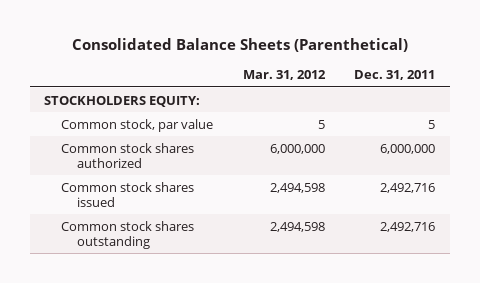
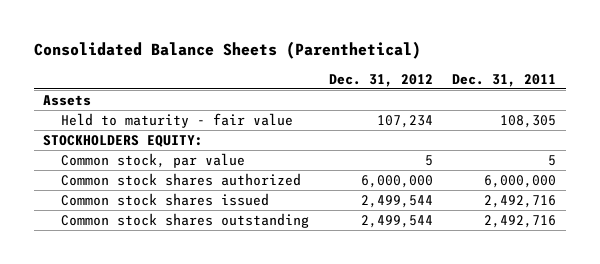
- | Mar. 31, 2012 | Dec. 31, 2011
+ | Dec. 31, 2012 | Dec. 31, 2011
+ Assets
+ Held to maturity - fair value | 107,234 | 108,305

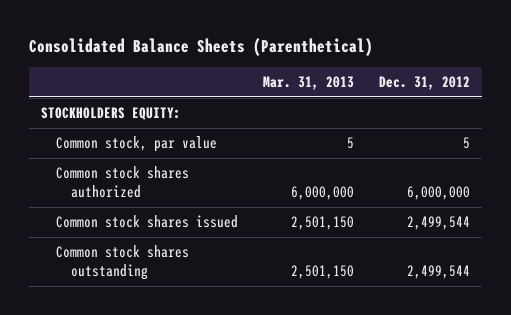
- | Dec. 31, 2012 | Dec. 31, 2011
+ | Mar. 31, 2013 | Dec. 31, 2012
- Assets
- Held to maturity - fair value | 107,234 | 108,305

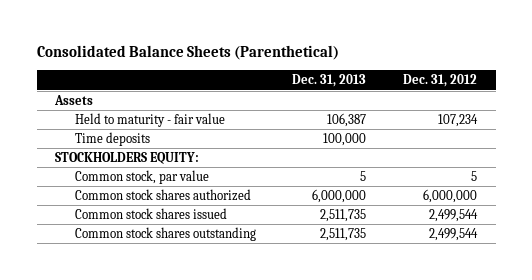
- | Mar. 31, 2013 | Dec. 31, 2012
+ | Dec. 31, 2013 | Dec. 31, 2012
+ Assets
+ Held to maturity - fair value | 106,387 | 107,234
+ Time deposits | 100,000 |

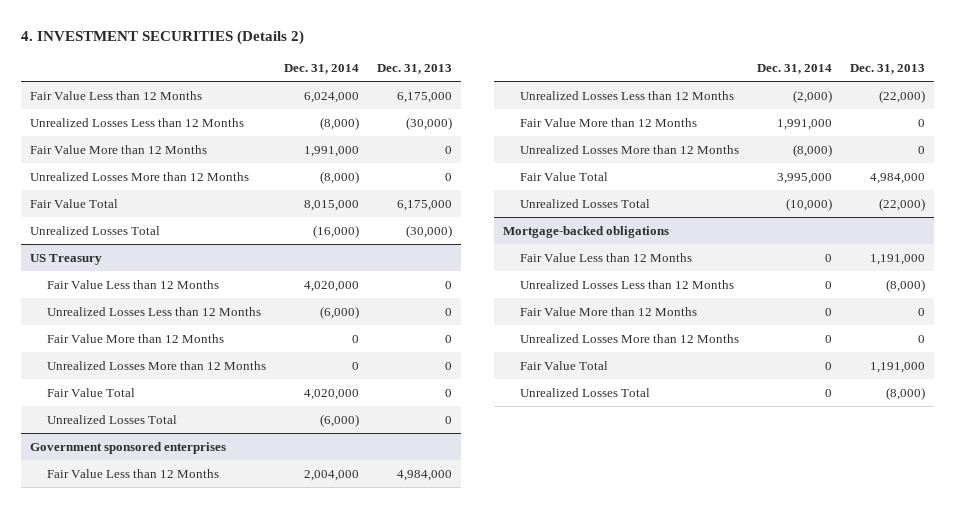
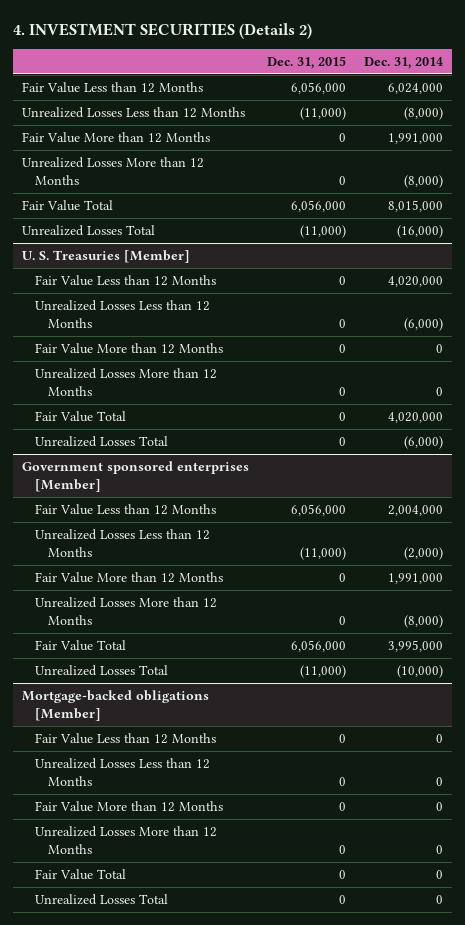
- | Dec. 31, 2014 | Dec. 31, 2013
+ | Dec. 31, 2015 | Dec. 31, 2014
- US Treasury
+ U. S. Treasuries [Member]
- Government sponsored enterprises
+ Government sponsored enterprises [Member]
- Mortgage-backed obligations
+ Mortgage-backed obligations [Member]

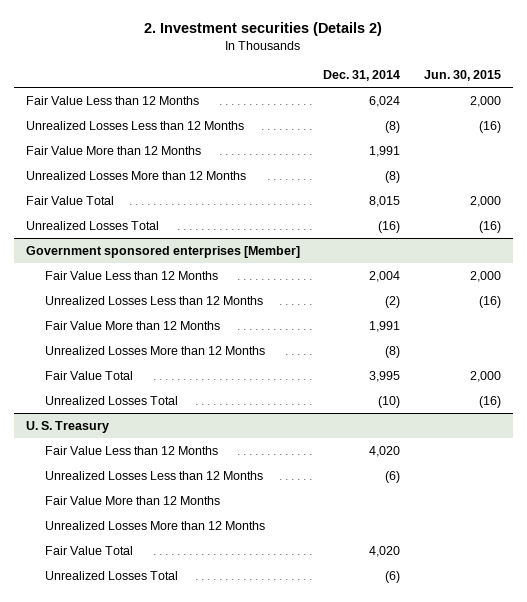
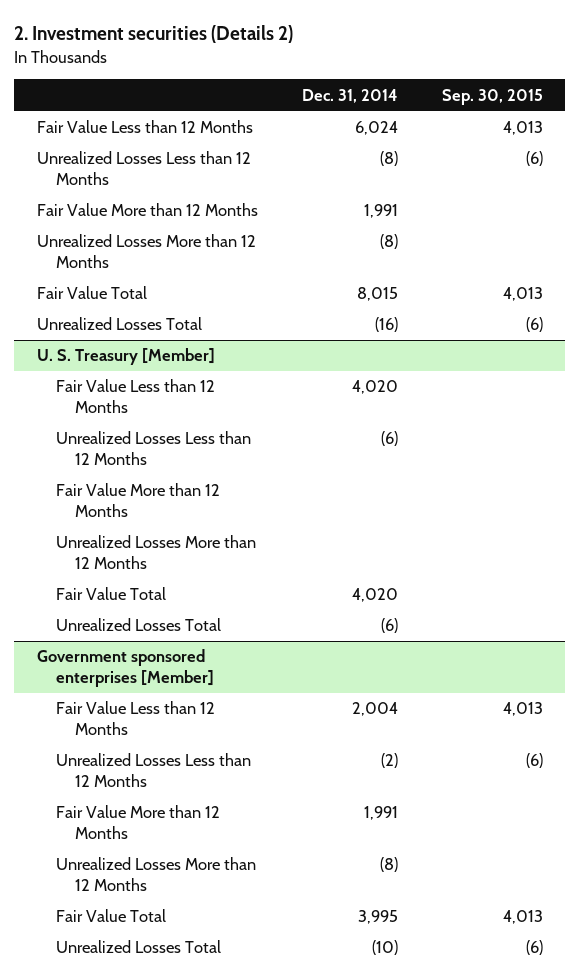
- | Dec. 31, 2014 | Jun. 30, 2015
+ | Dec. 31, 2014 | Sep. 30, 2015
+ U. S. Treasury [Member]
+ Fair Value Less than 12 Months | 4,020 |
+ Unrealized Losses Less than 12 Months | (6) |
+ Fair Value More than 12 Months
+ Unrealized Losses More than 12 Months
+ Fair Value Total | 4,020 |
+ Unrealized Losses Total | (6) |
- U. S. Treasury
- Fair Value Less than 12 Months | 4,020 |
- Unrealized Losses Less than 12 Months | (6) |
- Fair Value More than 12 Months
- Unrealized Losses More than 12 Months
- Fair Value Total | 4,020 |
- Unrealized Losses Total | (6) |

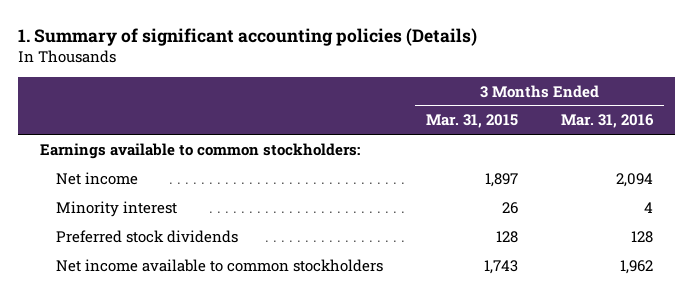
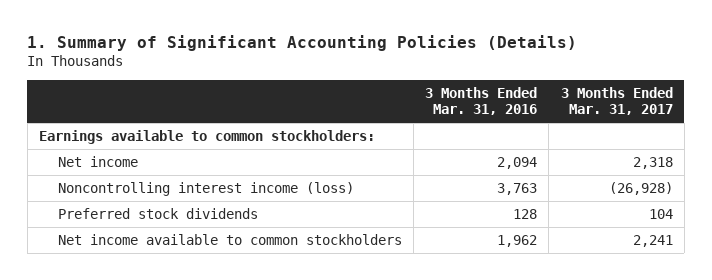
- 1. Summary of significant accounting policies (Details)
+ 1. Summary of Significant Accounting Policies (Details)
- | 3 Months Ended Mar. 31, 2015 | 3 Months Ended Mar. 31, 2016
+ | 3 Months Ended Mar. 31, 2016 | 3 Months Ended Mar. 31, 2017
- Minority interest | 26 | 4
+ Noncontrolling interest income (loss) | 3,763 | (26,928)

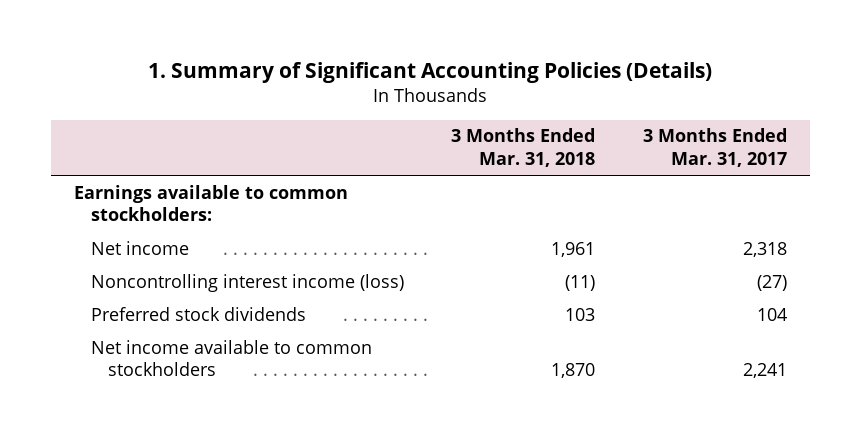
- | 3 Months Ended Mar. 31, 2016 | 3 Months Ended Mar. 31, 2017
+ | 3 Months Ended Mar. 31, 2018 | 3 Months Ended Mar. 31, 2017
- Noncontrolling interest income (loss) | 3,763 | (26,928)
+ Noncontrolling interest income (loss) | (11) | (27)

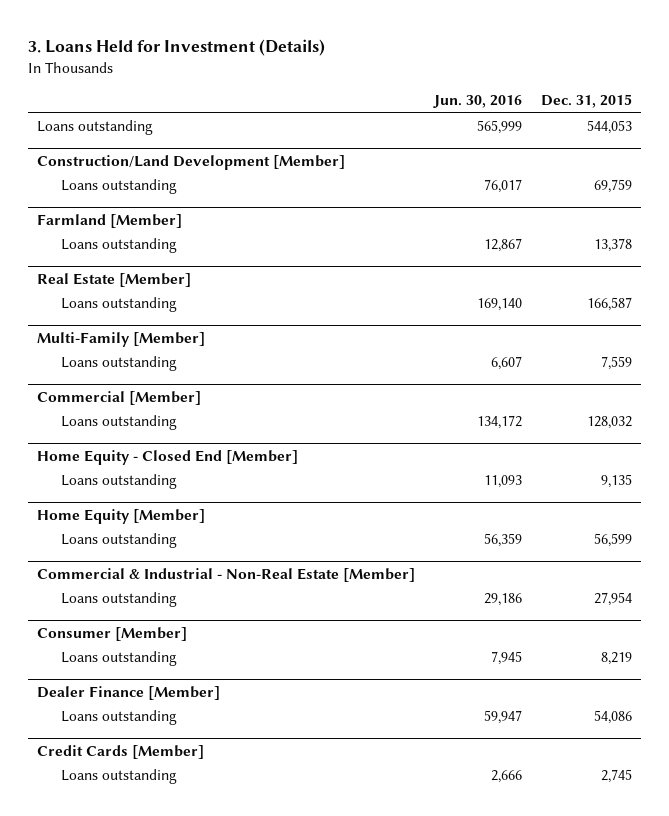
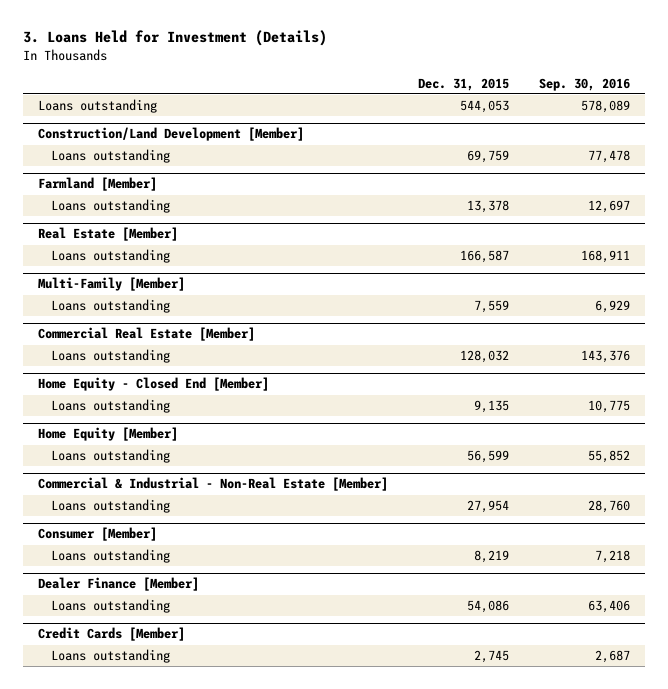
- | Jun. 30, 2016 | Dec. 31, 2015
+ | Dec. 31, 2015 | Sep. 30, 2016
- Commercial [Member]
+ Commercial Real Estate [Member]

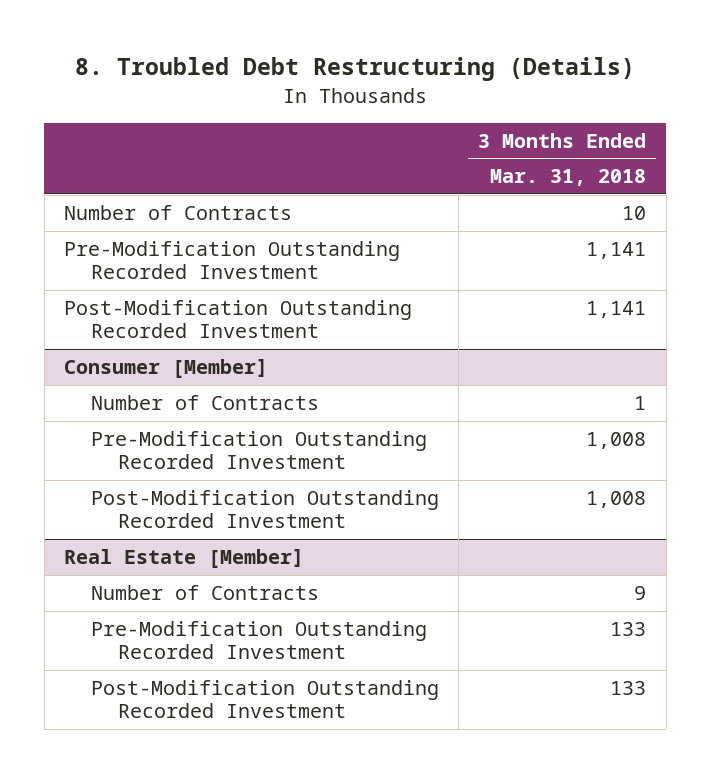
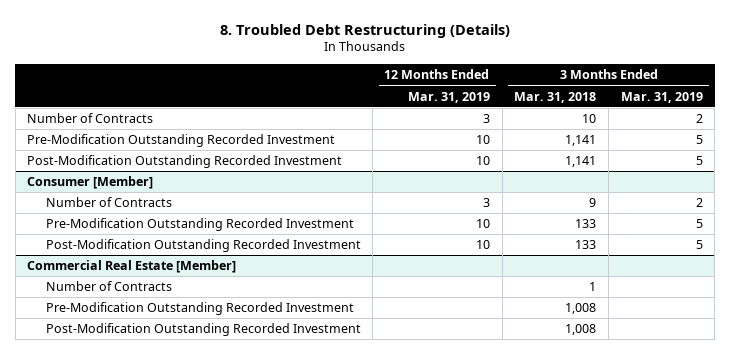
- | 3 Months Ended Mar. 31, 2018
+ | 12 Months Ended Mar. 31, 2019 | 3 Months Ended Mar. 31, 2018 | 3 Months Ended Mar. 31, 2019
@ Consumer [Member]
- Number of Contracts | 1
- Pre-Modification Outstanding Recorded Investment | 1,008
- Post-Modification Outstanding Recorded Investment | 1,008
- Real Estate [Member]
+ Commercial Real Estate [Member]
+ Number of Contracts | | 1 |
+ Pre-Modification Outstanding Recorded Investment | | 1,008 |
+ Post-Modification Outstanding Recorded Investment | | 1,008 |

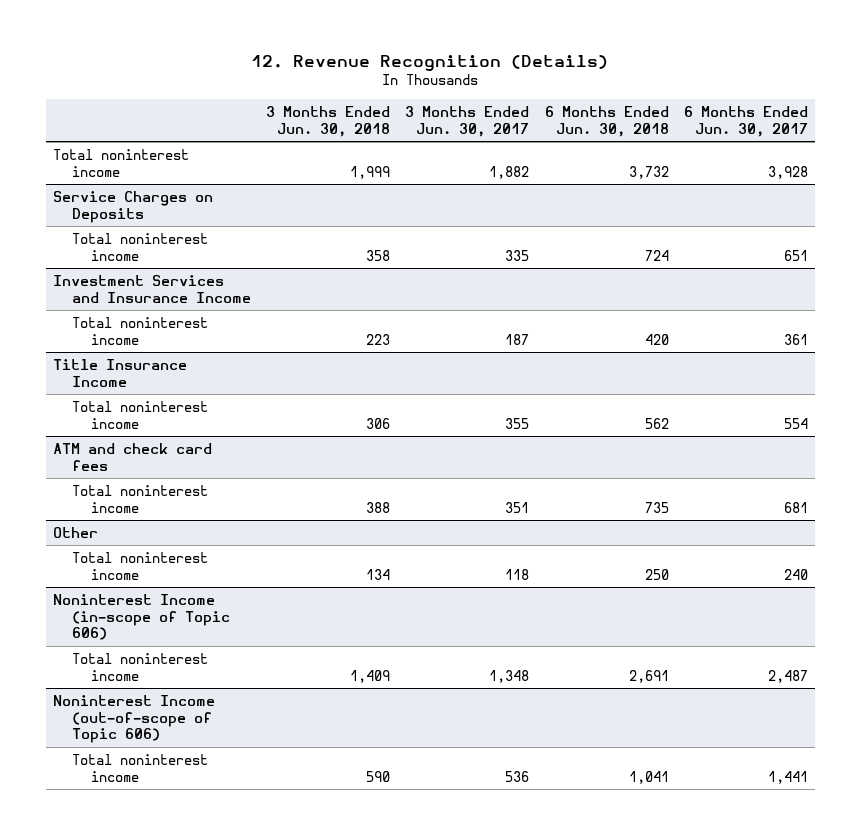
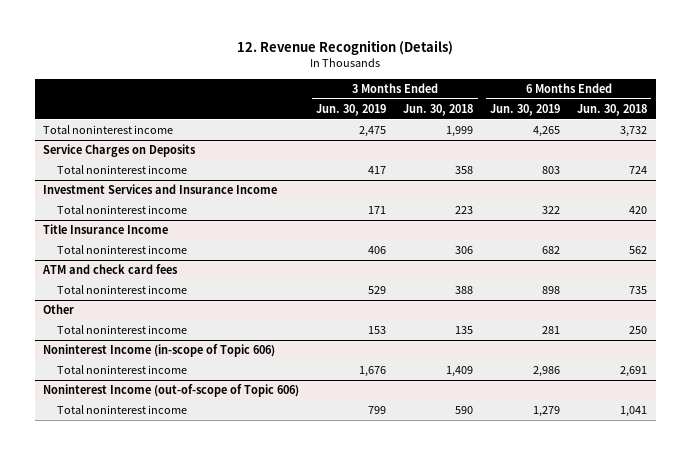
- | 3 Months Ended Jun. 30, 2018 | 3 Months Ended Jun. 30, 2017 | 6 Months Ended Jun. 30, 2018 | 6 Months Ended Jun. 30, 2017
+ | 3 Months Ended Jun. 30, 2019 | 3 Months Ended Jun. 30, 2018 | 6 Months Ended Jun. 30, 2019 | 6 Months Ended Jun. 30, 2018
@ Other
- Total noninterest income | 134 | 118 | 250 | 240
+ Total noninterest income | 153 | 135 | 281 | 250

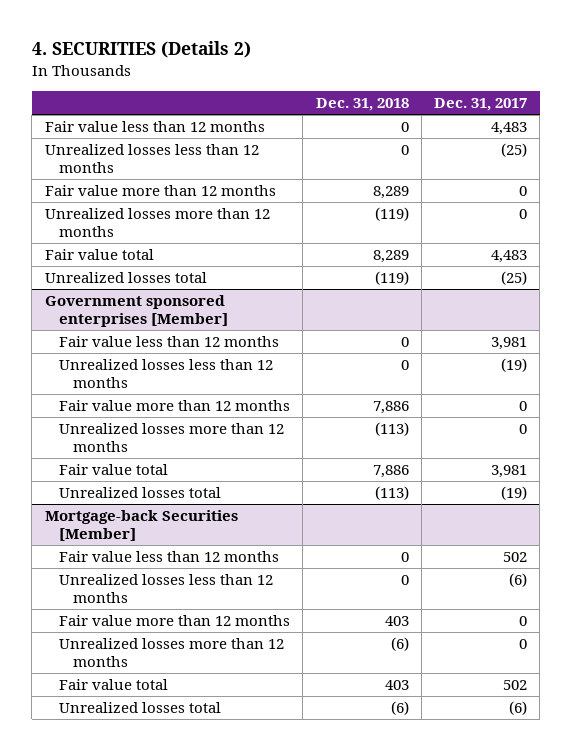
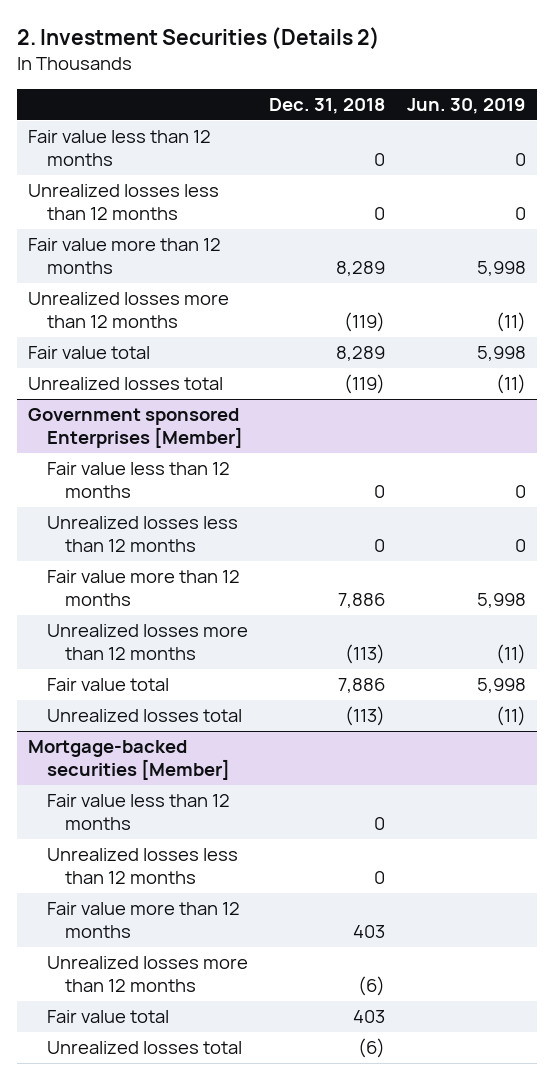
- 4. SECURITIES (Details 2)
+ 2. Investment Securities (Details 2)
- | Dec. 31, 2018 | Dec. 31, 2017
+ | Dec. 31, 2018 | Jun. 30, 2019
- Government sponsored enterprises [Member]
+ Government sponsored Enterprises [Member]
- Mortgage-back Securities [Member]
+ Mortgage-backed securities [Member]

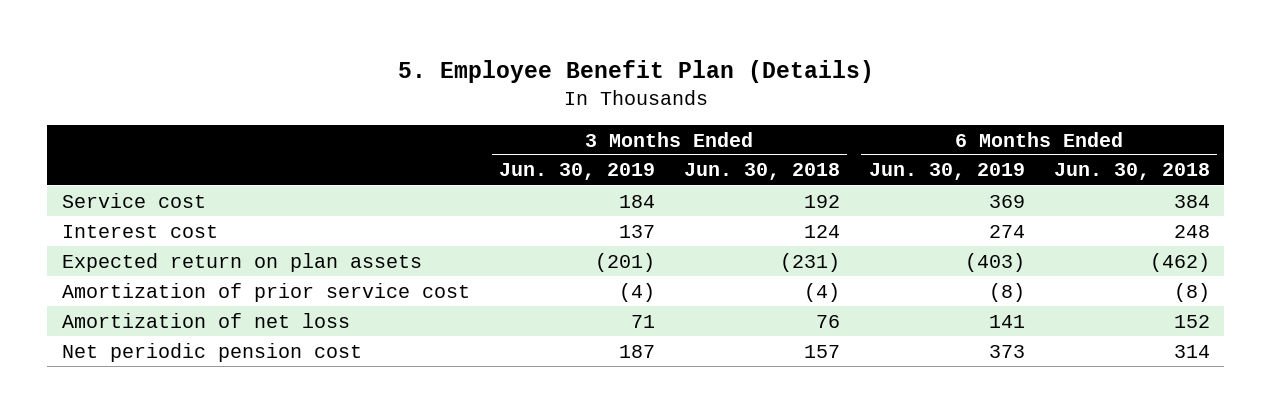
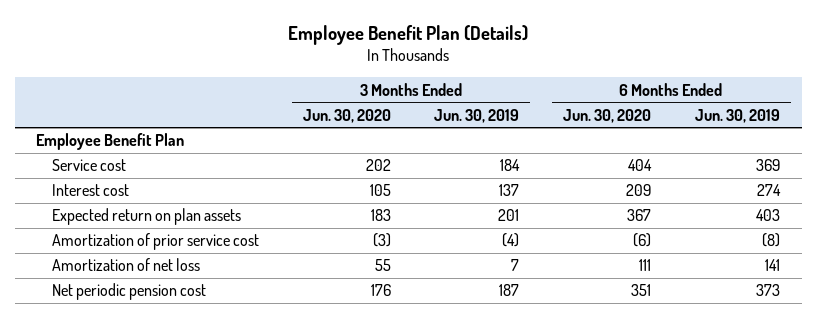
- 5. Employee Benefit Plan (Details)
+ Employee Benefit Plan (Details)
- | 3 Months Ended Jun. 30, 2019 | 3 Months Ended Jun. 30, 2018 | 6 Months Ended Jun. 30, 2019 | 6 Months Ended Jun. 30, 2018
+ | 3 Months Ended Jun. 30, 2020 | 3 Months Ended Jun. 30, 2019 | 6 Months Ended Jun. 30, 2020 | 6 Months Ended Jun. 30, 2019
+ Employee Benefit Plan
- Expected return on plan assets | (201) | (231) | (403) | (462)
+ Expected return on plan assets | 183 | 201 | 367 | 403
- Amortization of net loss | 71 | 76 | 141 | 152
+ Amortization of net loss | 55 | 7 | 111 | 141

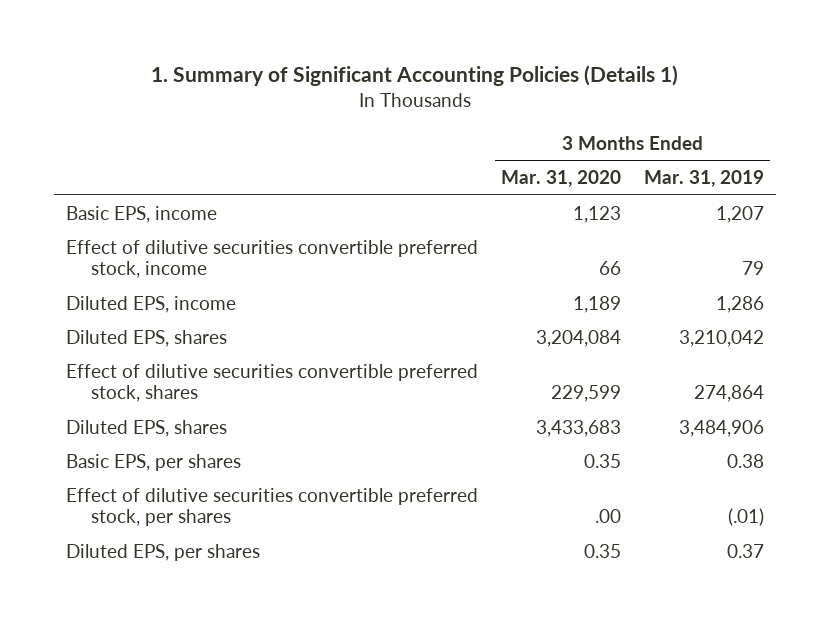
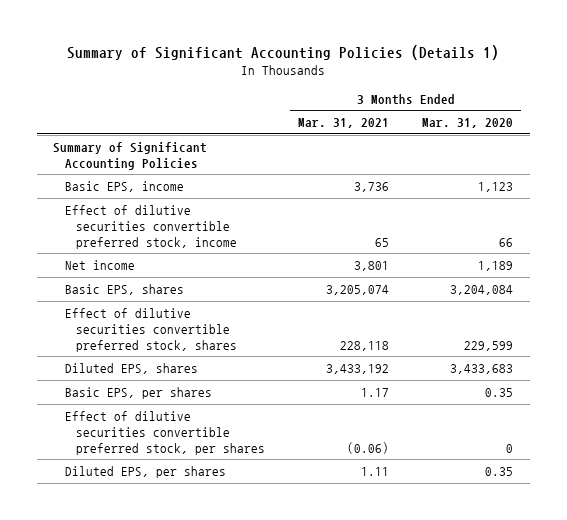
- 1. Summary of Significant Accounting Policies (Details 1)
+ Summary of Significant Accounting Policies (Details 1)
- | 3 Months Ended Mar. 31, 2020 | 3 Months Ended Mar. 31, 2019
+ | 3 Months Ended Mar. 31, 2021 | 3 Months Ended Mar. 31, 2020
+ Summary of Significant Accounting Policies
- Diluted EPS, income | 1,189 | 1,286
- Diluted EPS, shares | 3,204,084 | 3,210,042
+ Net income | 3,801 | 1,189
+ Basic EPS, shares | 3,205,074 | 3,204,084
- Effect of dilutive securities convertible preferred stock, per shares | .00 | (.01)
+ Effect of dilutive securities convertible preferred stock, per shares | (0.06) | 0

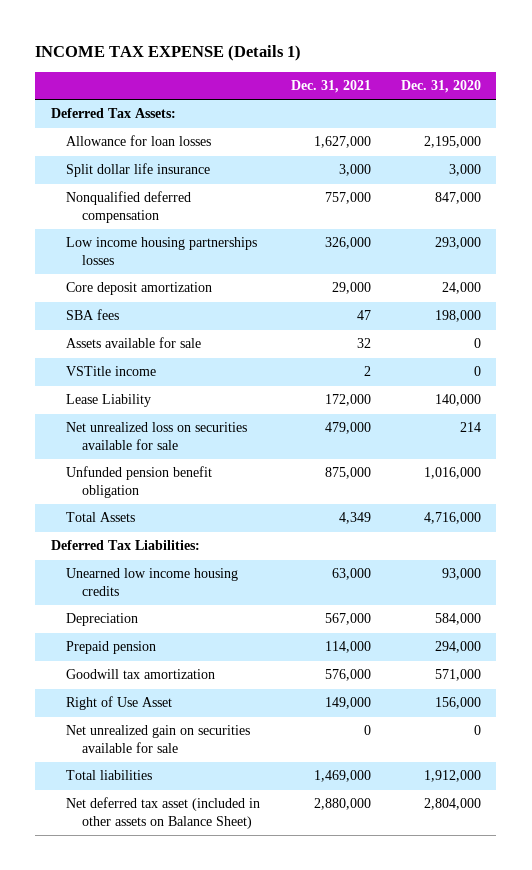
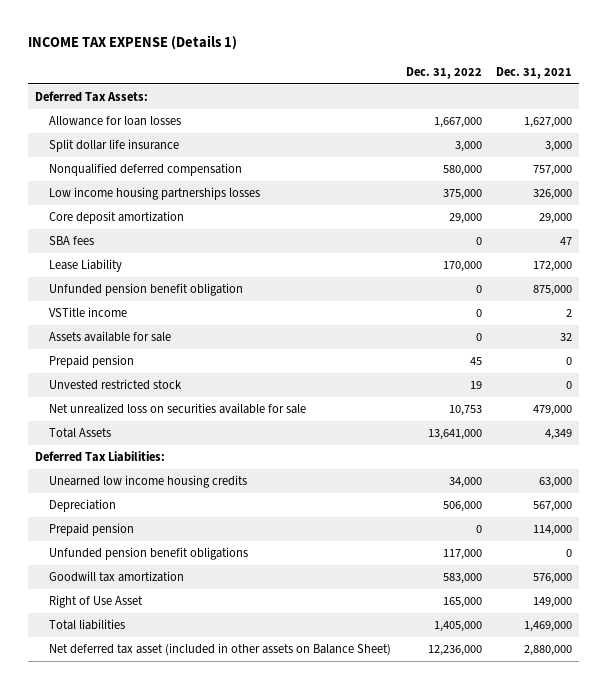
- | Dec. 31, 2021 | Dec. 31, 2020
+ | Dec. 31, 2022 | Dec. 31, 2021
moved down: VSTitle income | 0 | 2
moved down: Assets available for sale | 0 | 32
+ Prepaid pension | 45 | 0
+ Unvested restricted stock | 19 | 0
moved down: Net unrealized loss on securities available for sale | 10,753 | 479,000
+ Unfunded pension benefit obligations | 117,000 | 0
- Net unrealized gain on securities available for sale | 0 | 0

